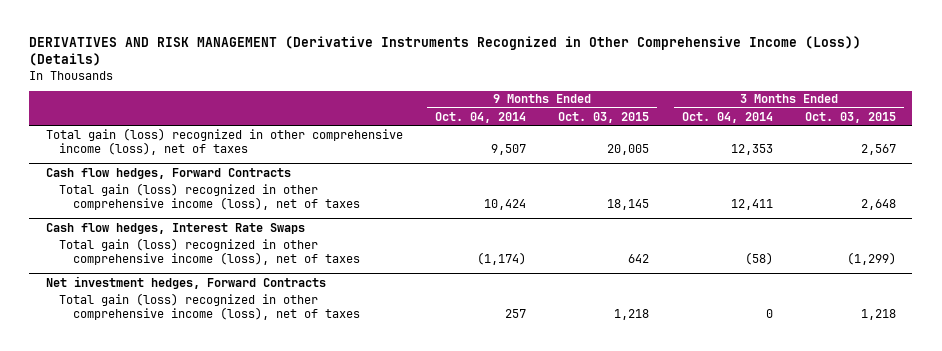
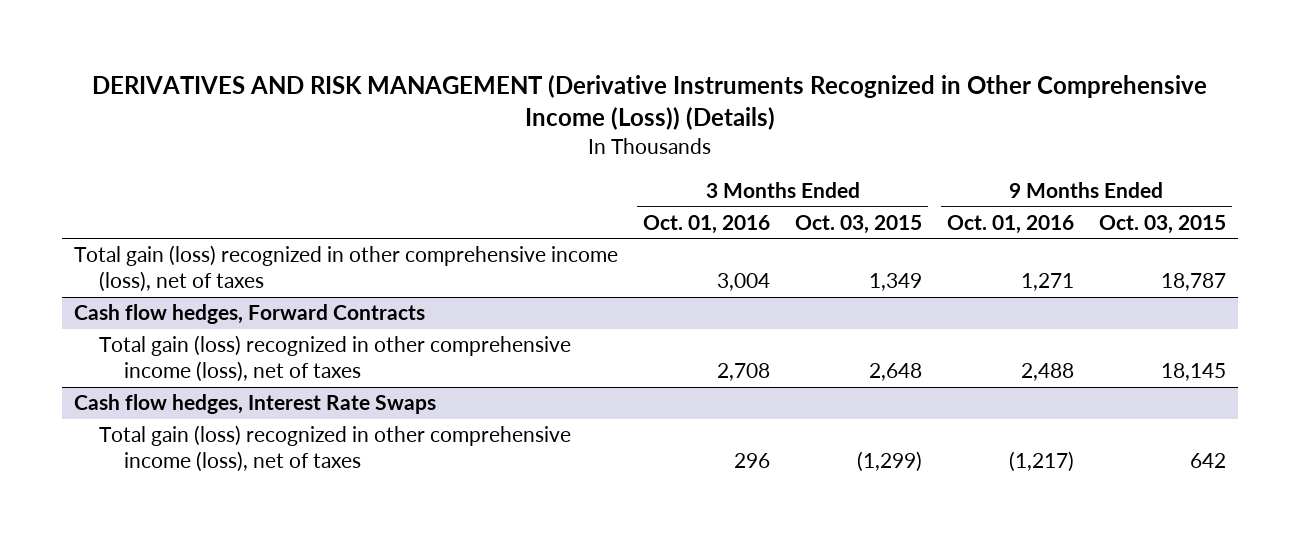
- | 9 Months Ended Oct. 04, 2014 | 9 Months Ended Oct. 03, 2015 | 3 Months Ended Oct. 04, 2014 | 3 Months Ended Oct. 03, 2015
+ | 3 Months Ended Oct. 01, 2016 | 3 Months Ended Oct. 03, 2015 | 9 Months Ended Oct. 01, 2016 | 9 Months Ended Oct. 03, 2015
- Total gain (loss) recognized in other comprehensive income (loss), net of taxes | 9,507 | 20,005 | 12,353 | 2,567
+ Total gain (loss) recognized in other comprehensive income (loss), net of taxes | 3,004 | 1,349 | 1,271 | 18,787
- Net investment hedges, Forward Contracts
- Total gain (loss) recognized in other comprehensive income (loss), net of taxes | 257 | 1,218 | 0 | 1,218

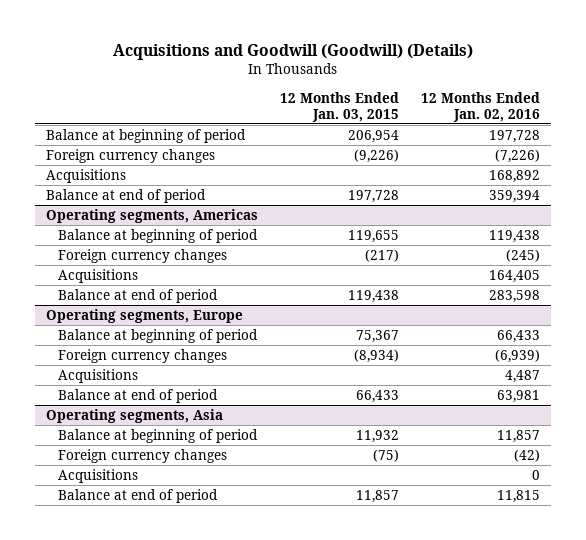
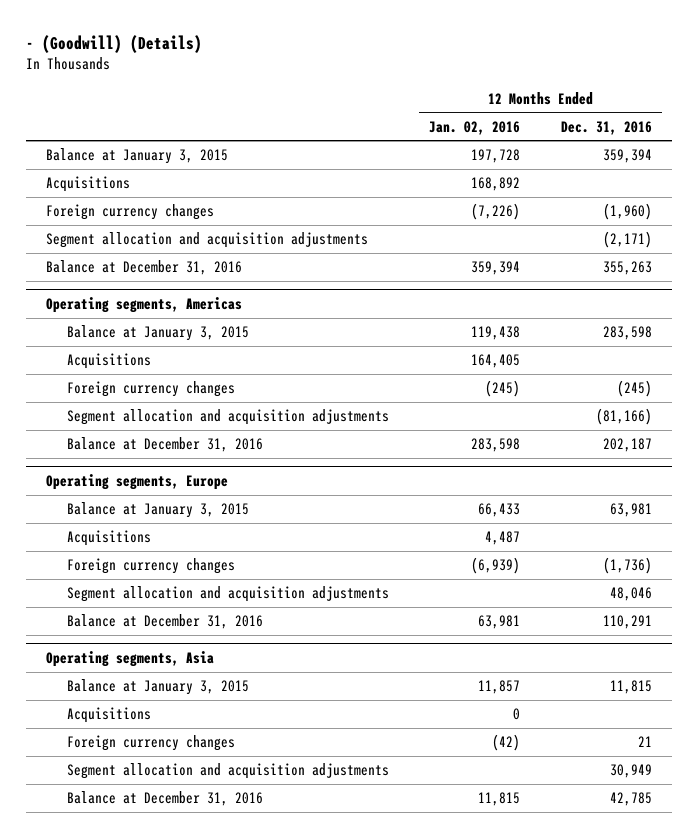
- Acquisitions and Goodwill (Goodwill) (Details)
+ - (Goodwill) (Details)
- | 12 Months Ended Jan. 03, 2015 | 12 Months Ended Jan. 02, 2016
+ | 12 Months Ended Jan. 02, 2016 | 12 Months Ended Dec. 31, 2016
- Balance at beginning of period | 206,954 | 197,728
+ Balance at January 3, 2015 | 197,728 | 359,394
- Balance at end of period | 197,728 | 359,394
moved down: Foreign currency changes | (7,226) | (1,960)
+ Segment allocation and acquisition adjustments | | (2,171)
+ Balance at December 31, 2016 | 359,394 | 355,263
@ Operating segments, Americas
- Balance at beginning of period | 119,655 | 119,438
+ Balance at January 3, 2015 | 119,438 | 283,598
- Balance at end of period | 119,438 | 283,598
moved down: Foreign currency changes | (245) | (245)
+ Segment allocation and acquisition adjustments | | (81,166)
+ Balance at December 31, 2016 | 283,598 | 202,187
@ Operating segments, Europe
- Balance at beginning of period | 75,367 | 66,433
+ Balance at January 3, 2015 | 66,433 | 63,981
- Balance at end of period | 66,433 | 63,981
moved down: Foreign currency changes | (6,939) | (1,736)
+ Segment allocation and acquisition adjustments | | 48,046
+ Balance at December 31, 2016 | 63,981 | 110,291
@ Operating segments, Asia
- Balance at beginning of period | 11,932 | 11,857
+ Balance at January 3, 2015 | 11,857 | 11,815
- Balance at end of period | 11,857 | 11,815
moved down: Foreign currency changes | (42) | 21
+ Segment allocation and acquisition adjustments | | 30,949
+ Balance at December 31, 2016 | 11,815 | 42,785

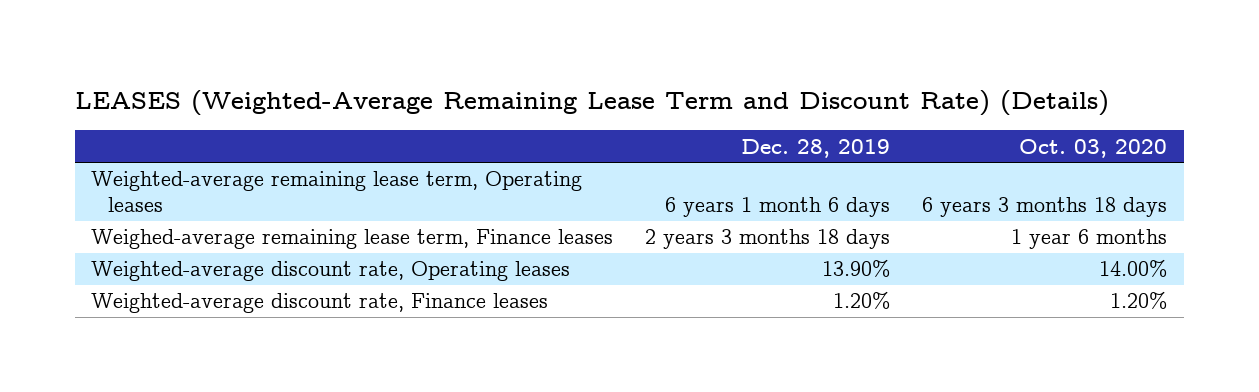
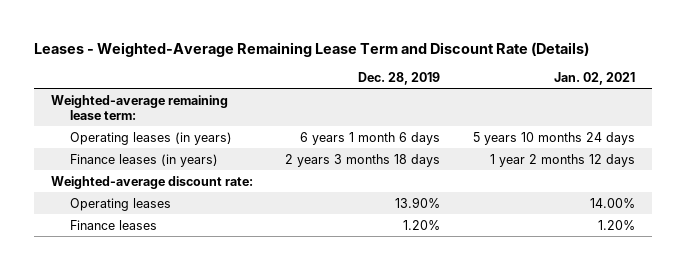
- LEASES (Weighted-Average Remaining Lease Term and Discount Rate) (Details)
+ Leases - Weighted-Average Remaining Lease Term and Discount Rate (Details)
- | Dec. 28, 2019 | Oct. 03, 2020
+ | Dec. 28, 2019 | Jan. 02, 2021
- Weighted-average remaining lease term, Operating leases | 6 years 1 month 6 days | 6 years 3 months 18 days
- Weighed-average remaining lease term, Finance leases | 2 years 3 months 18 days | 1 year 6 months
- Weighted-average discount rate, Operating leases | 13.90% | 14.00%
- Weighted-average discount rate, Finance leases | 1.20% | 1.20%
+ Weighted-average remaining lease term:
+ Operating leases (in years) | 6 years 1 month 6 days | 5 years 10 months 24 days
+ Finance leases (in years) | 2 years 3 months 18 days | 1 year 2 months 12 days
+ Weighted-average discount rate:
+ Operating leases | 13.90% | 14.00%
+ Finance leases | 1.20% | 1.20%

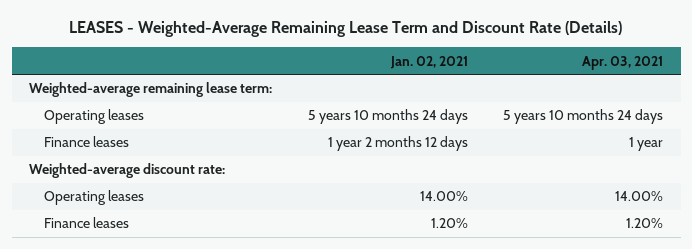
- Leases - Weighted-Average Remaining Lease Term and Discount Rate (Details)
+ LEASES - Weighted-Average Remaining Lease Term and Discount Rate (Details)
- | Dec. 28, 2019 | Jan. 02, 2021
+ | Jan. 02, 2021 | Apr. 03, 2021
- Operating leases (in years) | 6 years 1 month 6 days | 5 years 10 months 24 days
- Finance leases (in years) | 2 years 3 months 18 days | 1 year 2 months 12 days
+ Operating leases | 5 years 10 months 24 days | 5 years 10 months 24 days
+ Finance leases | 1 year 2 months 12 days | 1 year

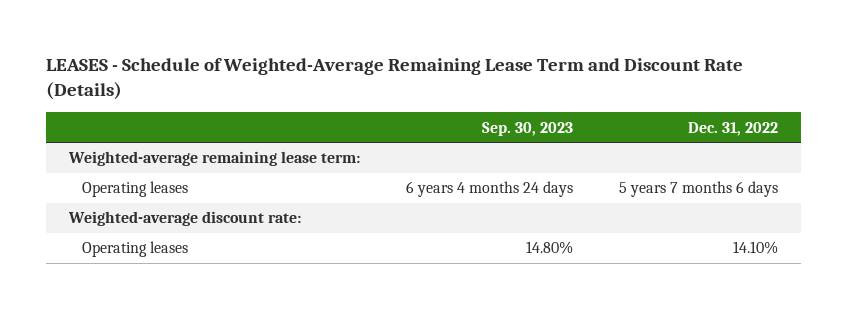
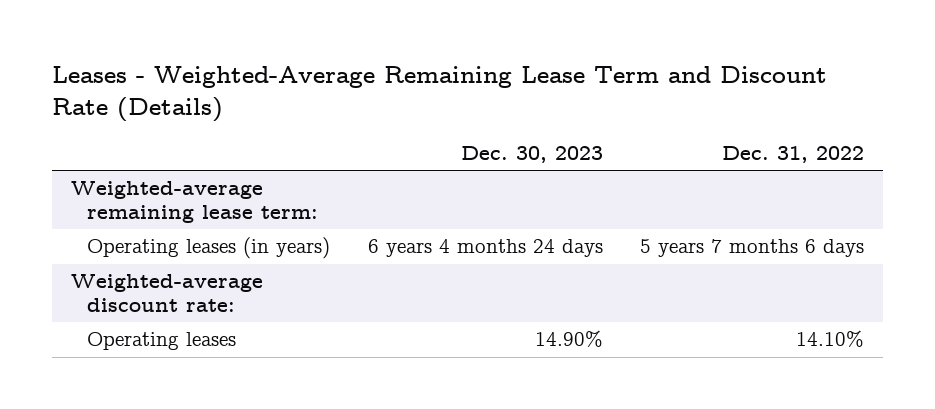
- LEASES - Schedule of Weighted-Average Remaining Lease Term and Discount Rate (Details)
+ Leases - Weighted-Average Remaining Lease Term and Discount Rate (Details)
- | Sep. 30, 2023 | Dec. 31, 2022
+ | Dec. 30, 2023 | Dec. 31, 2022
- Operating leases | 6 years 4 months 24 days | 5 years 7 months 6 days
+ Operating leases (in years) | 6 years 4 months 24 days | 5 years 7 months 6 days

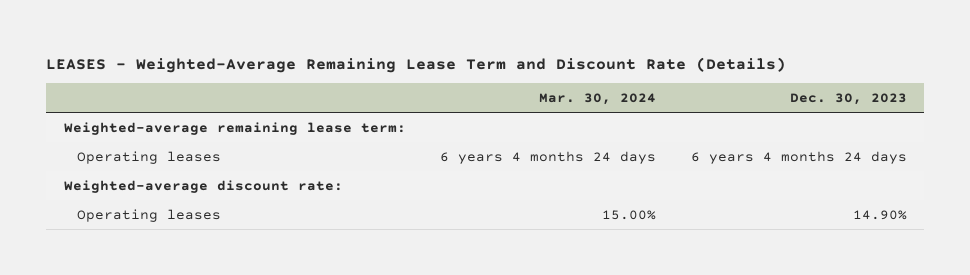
- Leases - Weighted-Average Remaining Lease Term and Discount Rate (Details)
+ LEASES - Weighted-Average Remaining Lease Term and Discount Rate (Details)
- | Dec. 30, 2023 | Dec. 31, 2022
+ | Mar. 30, 2024 | Dec. 30, 2023
- Operating leases (in years) | 6 years 4 months 24 days | 5 years 7 months 6 days
+ Operating leases | 6 years 4 months 24 days | 6 years 4 months 24 days

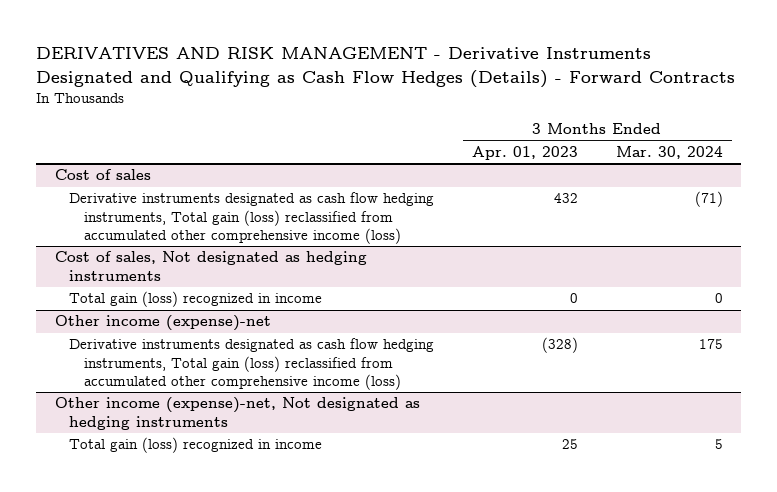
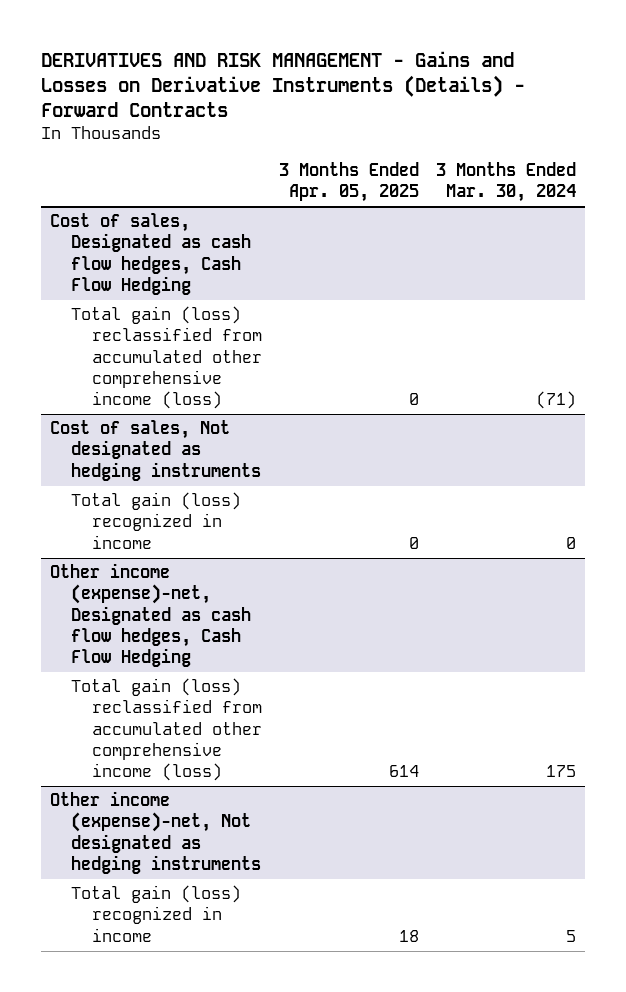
- DERIVATIVES AND RISK MANAGEMENT - Derivative Instruments Designated and Qualifying as Cash Flow Hedges (Details) - Forward Contracts
+ DERIVATIVES AND RISK MANAGEMENT - Gains and Losses on Derivative Instruments (Details) - Forward Contracts
- | 3 Months Ended Apr. 01, 2023 | 3 Months Ended Mar. 30, 2024
+ | 3 Months Ended Apr. 05, 2025 | 3 Months Ended Mar. 30, 2024
- Cost of sales
- Derivative instruments designated as cash flow hedging instruments, Total gain (loss) reclassified from accumulated other comprehensive income (loss) | 432 | (71)
+ Cost of sales, Designated as cash flow hedges, Cash Flow Hedging
+ Total gain (loss) reclassified from accumulated other comprehensive income (loss) | 0 | (71)
- Other income (expense)-net
- Derivative instruments designated as cash flow hedging instruments, Total gain (loss) reclassified from accumulated other comprehensive income (loss) | (328) | 175
+ Other income (expense)-net, Designated as cash flow hedges, Cash Flow Hedging
+ Total gain (loss) reclassified from accumulated other comprehensive income (loss) | 614 | 175

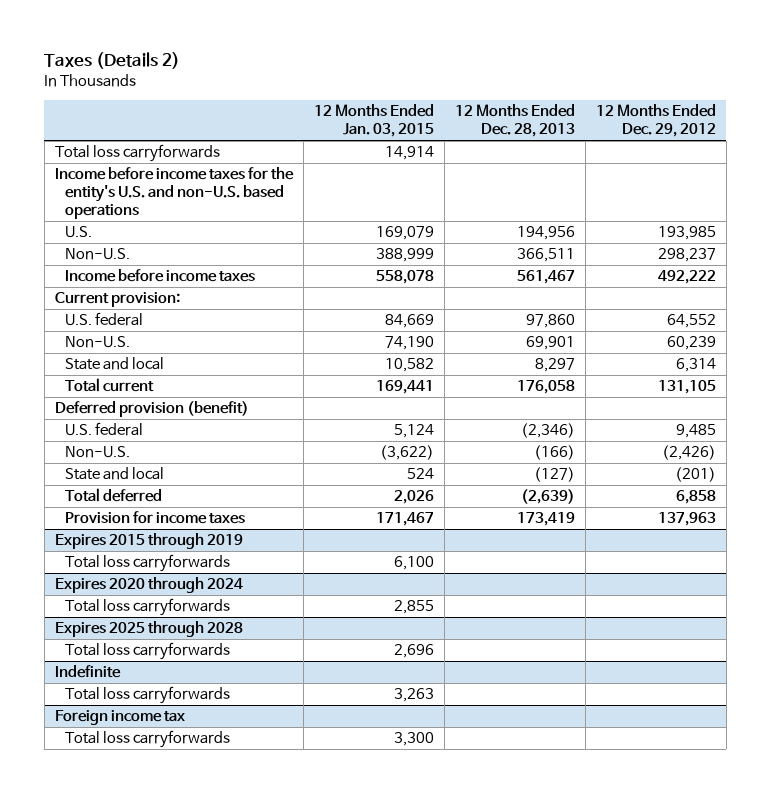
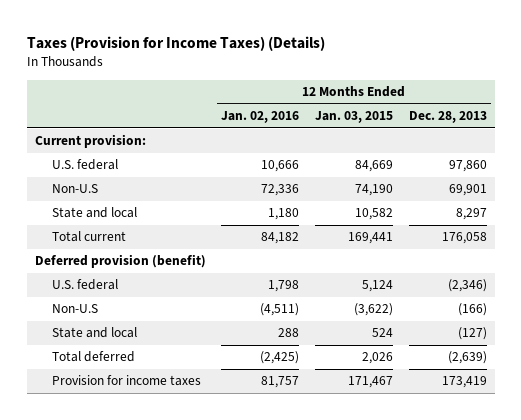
- Taxes (Details 2)
+ Taxes (Provision for Income Taxes) (Details)
- | 12 Months Ended Jan. 03, 2015 | 12 Months Ended Dec. 28, 2013 | 12 Months Ended Dec. 29, 2012
+ | 12 Months Ended Jan. 02, 2016 | 12 Months Ended Jan. 03, 2015 | 12 Months Ended Dec. 28, 2013
- Total loss carryforwards | 14,914 | |
- Income before income taxes for the entity's U.S. and non-U.S. based operations
- U.S. | 169,079 | 194,956 | 193,985
- Non-U.S. | 388,999 | 366,511 | 298,237
- Income before income taxes | 558,078 | 561,467 | 492,222
- Non-U.S. | 74,190 | 69,901 | 60,239
+ Non-U.S | 72,336 | 74,190 | 69,901
- Non-U.S. | (3,622) | (166) | (2,426)
+ Non-U.S | (4,511) | (3,622) | (166)
- Expires 2015 through 2019
- Total loss carryforwards | 6,100 | |
- Expires 2020 through 2024
- Total loss carryforwards | 2,855 | |
- Expires 2025 through 2028
- Total loss carryforwards | 2,696 | |
- Indefinite
- Total loss carryforwards | 3,263 | |
- Foreign income tax
- Total loss carryforwards | 3,300 | |

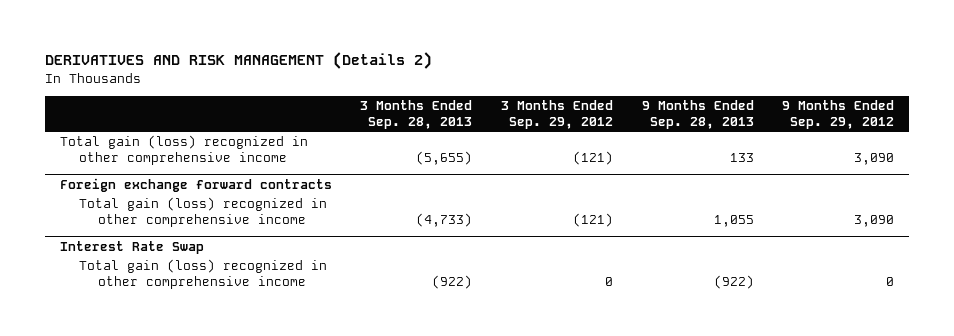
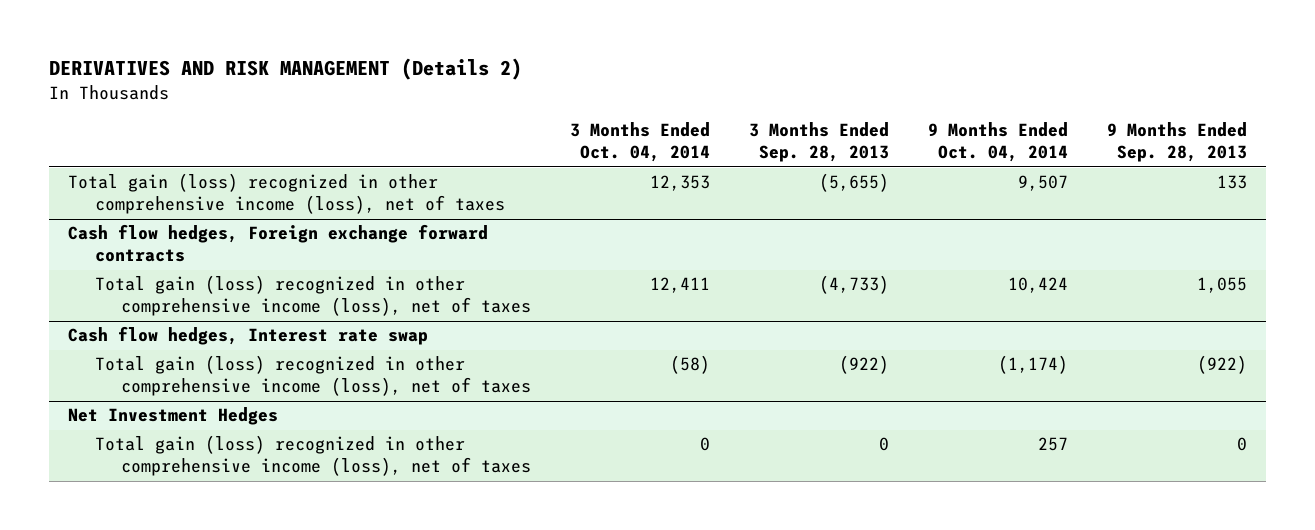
- | 3 Months Ended Sep. 28, 2013 | 3 Months Ended Sep. 29, 2012 | 9 Months Ended Sep. 28, 2013 | 9 Months Ended Sep. 29, 2012
+ | 3 Months Ended Oct. 04, 2014 | 3 Months Ended Sep. 28, 2013 | 9 Months Ended Oct. 04, 2014 | 9 Months Ended Sep. 28, 2013
- Total gain (loss) recognized in other comprehensive income | (5,655) | (121) | 133 | 3,090
- Foreign exchange forward contracts
- Total gain (loss) recognized in other comprehensive income | (4,733) | (121) | 1,055 | 3,090
- Interest Rate Swap
- Total gain (loss) recognized in other comprehensive income | (922) | 0 | (922) | 0
+ Total gain (loss) recognized in other comprehensive income (loss), net of taxes | 12,353 | (5,655) | 9,507 | 133
+ Cash flow hedges, Foreign exchange forward contracts
+ Total gain (loss) recognized in other comprehensive income (loss), net of taxes | 12,411 | (4,733) | 10,424 | 1,055
+ Cash flow hedges, Interest rate swap
+ Total gain (loss) recognized in other comprehensive income (loss), net of taxes | (58) | (922) | (1,174) | (922)
+ Net Investment Hedges
+ Total gain (loss) recognized in other comprehensive income (loss), net of taxes | 0 | 0 | 257 | 0

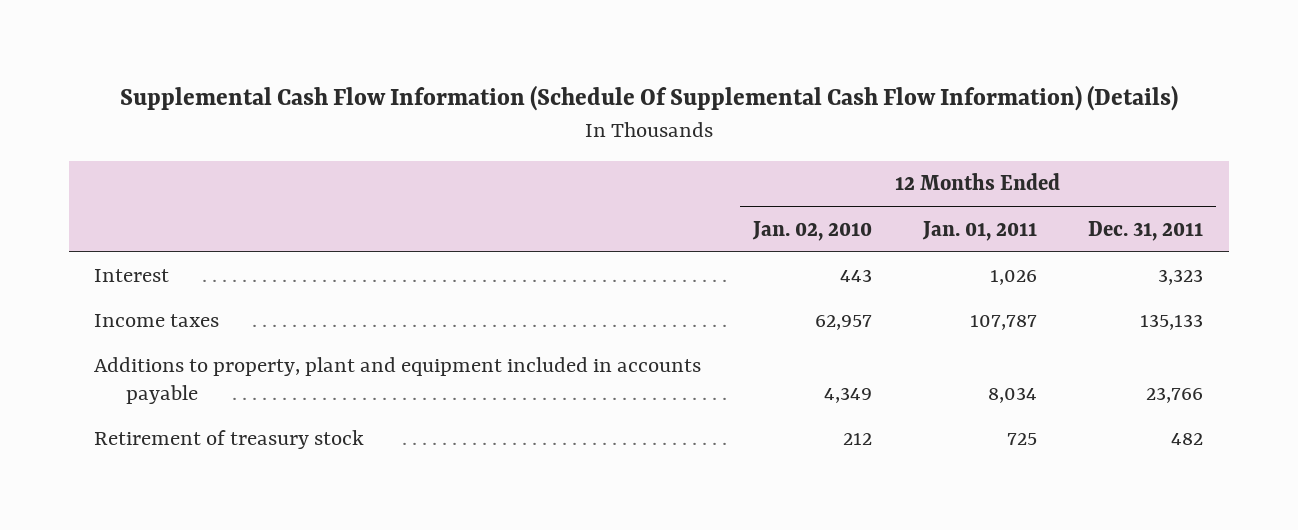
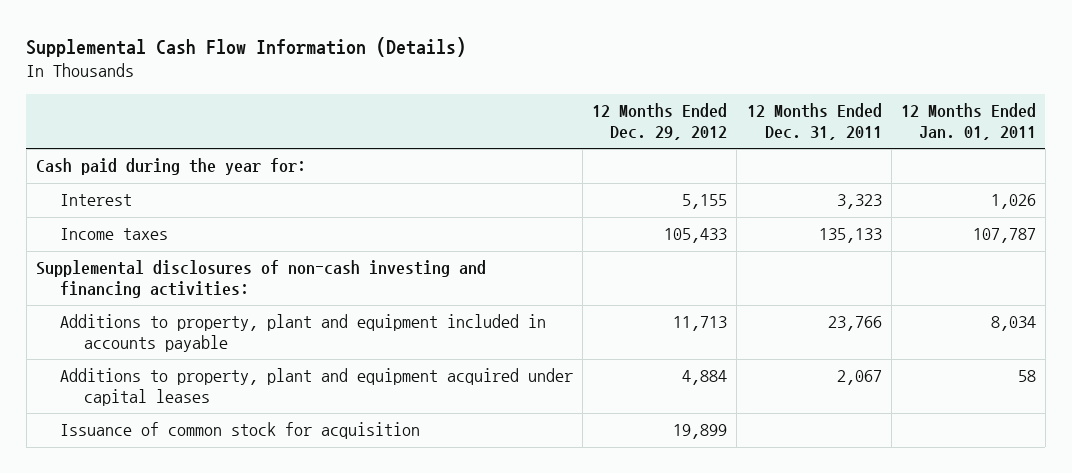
- Supplemental Cash Flow Information (Schedule Of Supplemental Cash Flow Information) (Details)
+ Supplemental Cash Flow Information (Details)
- | 12 Months Ended Jan. 02, 2010 | 12 Months Ended Jan. 01, 2011 | 12 Months Ended Dec. 31, 2011
+ | 12 Months Ended Dec. 29, 2012 | 12 Months Ended Dec. 31, 2011 | 12 Months Ended Jan. 01, 2011
+ Cash paid during the year for:
+ Supplemental disclosures of non-cash investing and financing activities:
- Retirement of treasury stock | 212 | 725 | 482
+ Additions to property, plant and equipment acquired under capital leases | 4,884 | 2,067 | 58
+ Issuance of common stock for acquisition | 19,899 | |

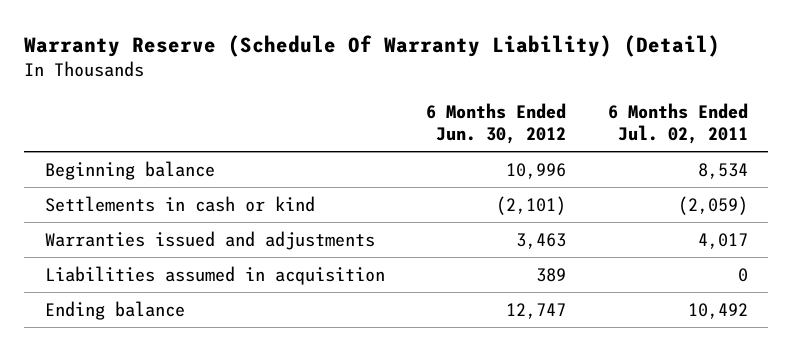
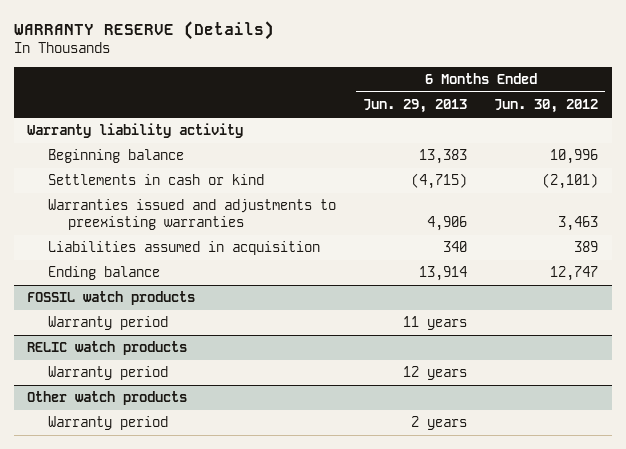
- Warranty Reserve (Schedule Of Warranty Liability) (Detail)
+ WARRANTY RESERVE (Details)
- | 6 Months Ended Jun. 30, 2012 | 6 Months Ended Jul. 02, 2011
+ | 6 Months Ended Jun. 29, 2013 | 6 Months Ended Jun. 30, 2012
+ Warranty liability activity
- Warranties issued and adjustments | 3,463 | 4,017
+ Warranties issued and adjustments to preexisting warranties | 4,906 | 3,463
+ FOSSIL watch products
+ Warranty period | 11 years |
+ RELIC watch products
+ Warranty period | 12 years |
+ Other watch products
+ Warranty period | 2 years |

